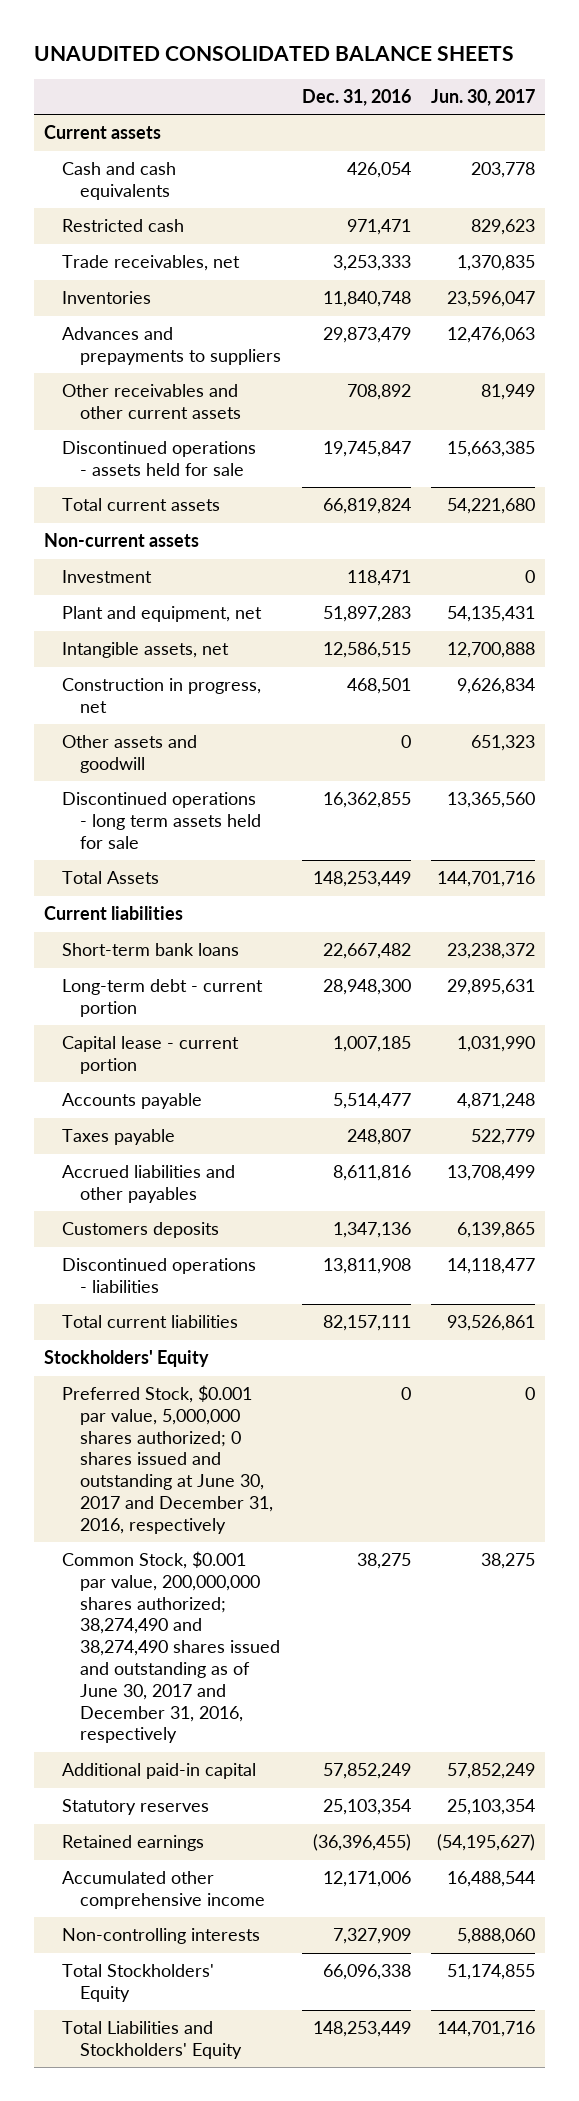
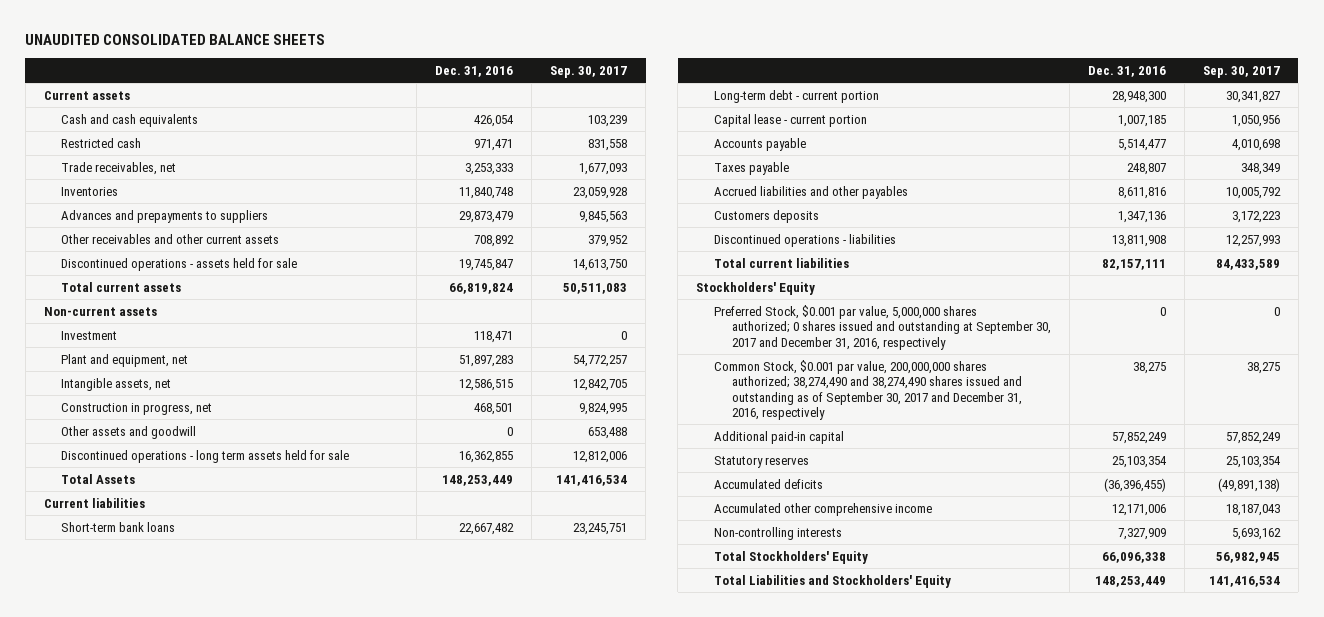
- | Dec. 31, 2016 | Jun. 30, 2017
+ | Dec. 31, 2016 | Sep. 30, 2017
- Preferred Stock, $0.001 par value, 5,000,000 shares authorized; 0 shares issued and outstanding at June 30, 2017 and December 31, 2016, respectively | 0 | 0
- Common Stock, $0.001 par value, 200,000,000 shares authorized; 38,274,490 and 38,274,490 shares issued and outstanding as of June 30, 2017 and December 31, 2016, respectively | 38,275 | 38,275
+ Preferred Stock, $0.001 par value, 5,000,000 shares authorized; 0 shares issued and outstanding at September 30, 2017 and December 31, 2016, respectively | 0 | 0
+ Common Stock, $0.001 par value, 200,000,000 shares authorized; 38,274,490 and 38,274,490 shares issued and outstanding as of September 30, 2017 and December 31, 2016, respectively | 38,275 | 38,275
- Retained earnings | (36,396,455) | (54,195,627)
+ Accumulated deficits | (36,396,455) | (49,891,138)

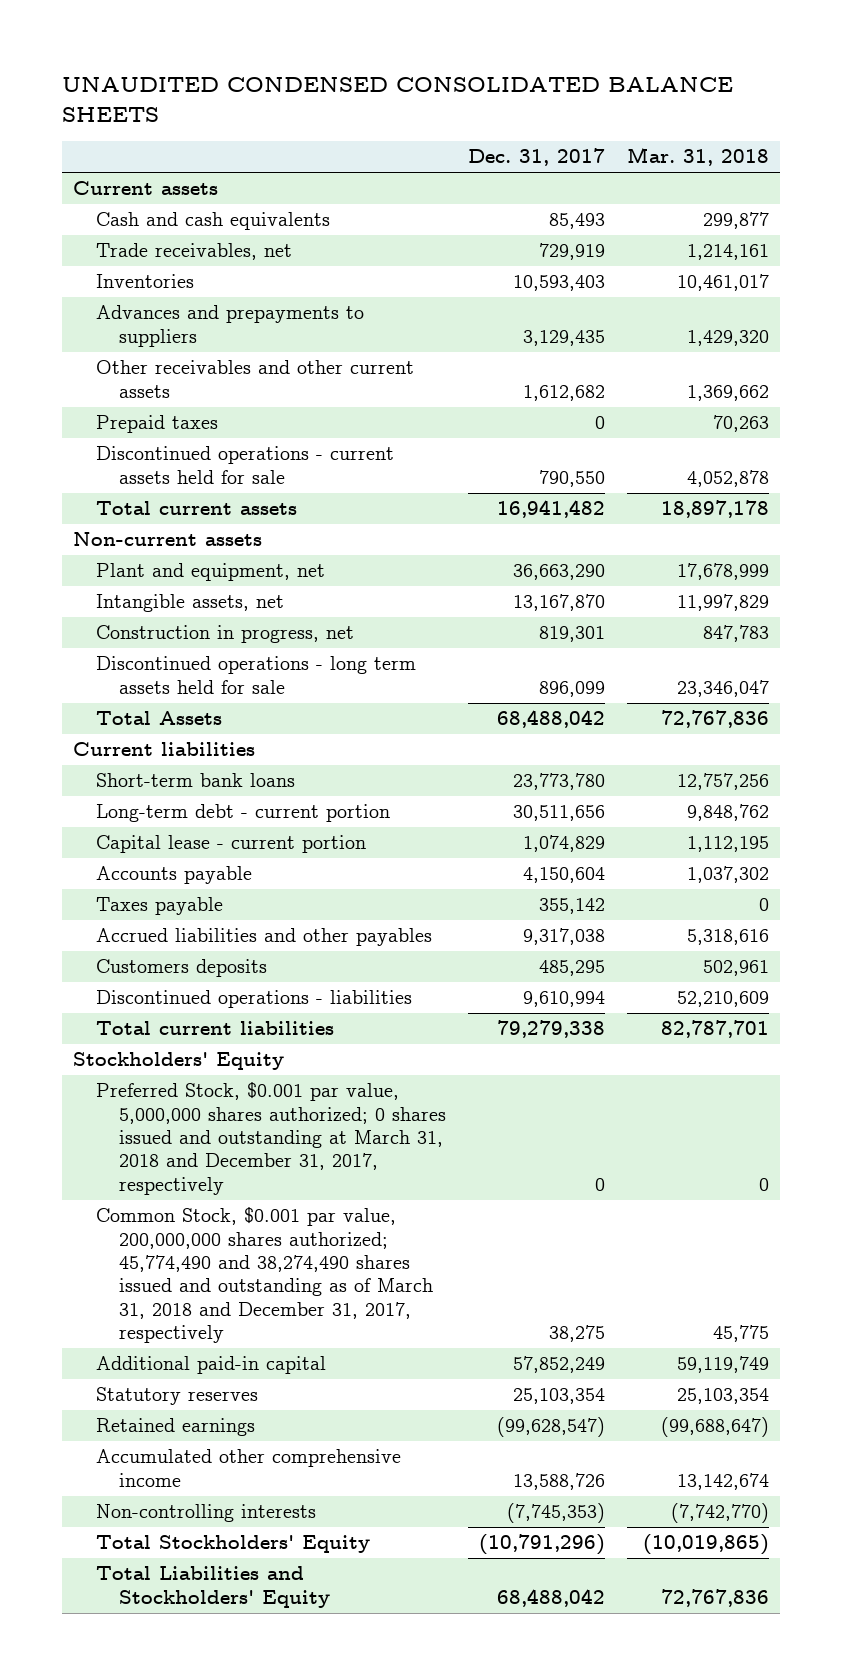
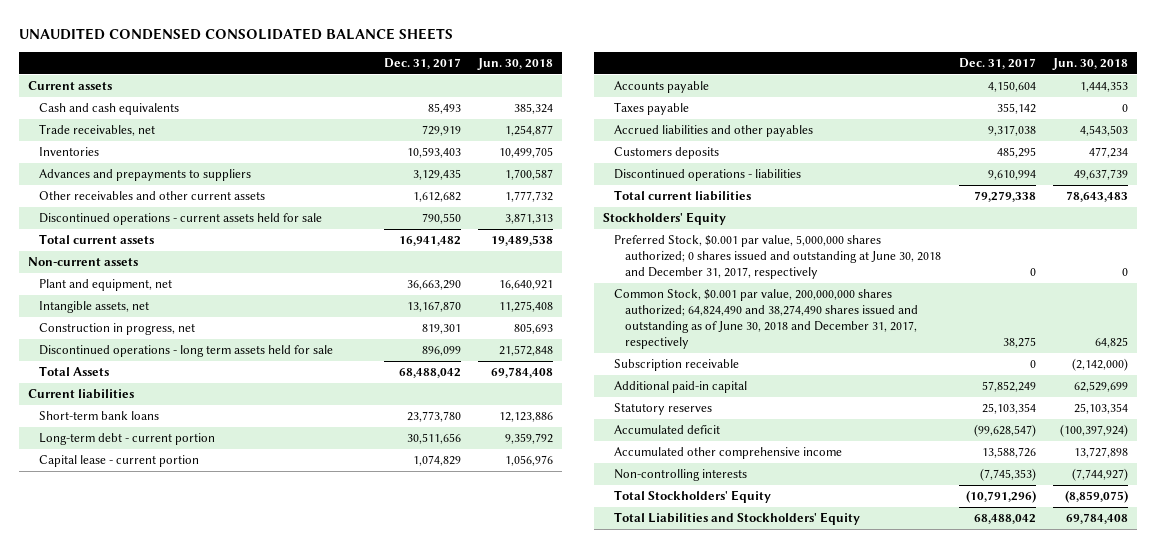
- | Dec. 31, 2017 | Mar. 31, 2018
+ | Dec. 31, 2017 | Jun. 30, 2018
- Prepaid taxes | 0 | 70,263
- Preferred Stock, $0.001 par value, 5,000,000 shares authorized; 0 shares issued and outstanding at March 31, 2018 and December 31, 2017, respectively | 0 | 0
- Common Stock, $0.001 par value, 200,000,000 shares authorized; 45,774,490 and 38,274,490 shares issued and outstanding as of March 31, 2018 and December 31, 2017, respectively | 38,275 | 45,775
+ Preferred Stock, $0.001 par value, 5,000,000 shares authorized; 0 shares issued and outstanding at June 30, 2018 and December 31, 2017, respectively | 0 | 0
+ Common Stock, $0.001 par value, 200,000,000 shares authorized; 64,824,490 and 38,274,490 shares issued and outstanding as of June 30, 2018 and December 31, 2017, respectively | 38,275 | 64,825
+ Subscription receivable | 0 | (2,142,000)
- Retained earnings | (99,628,547) | (99,688,647)
+ Accumulated deficit | (99,628,547) | (100,397,924)

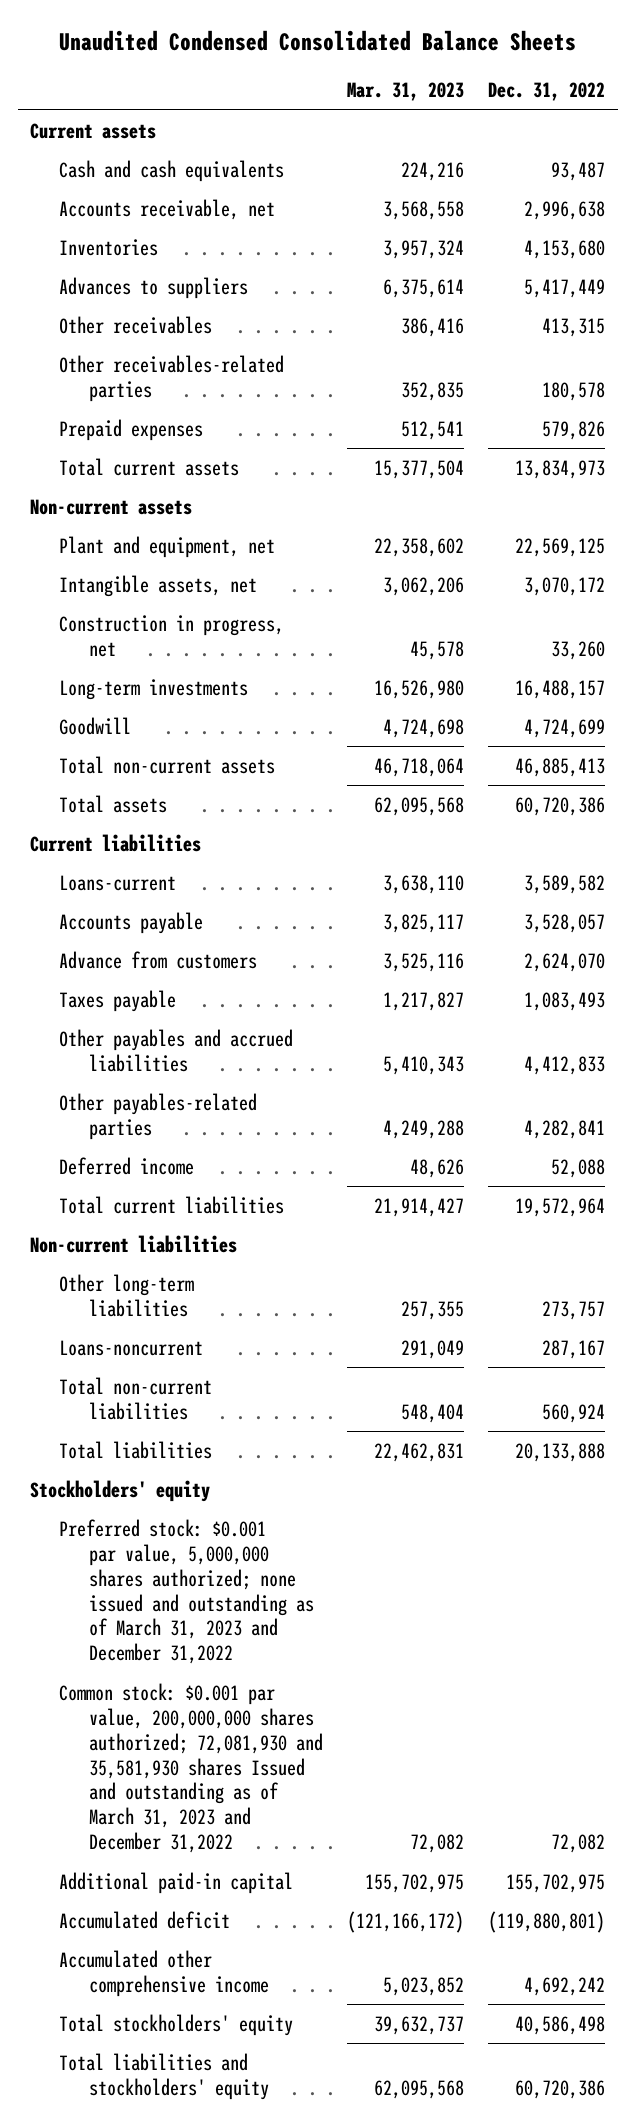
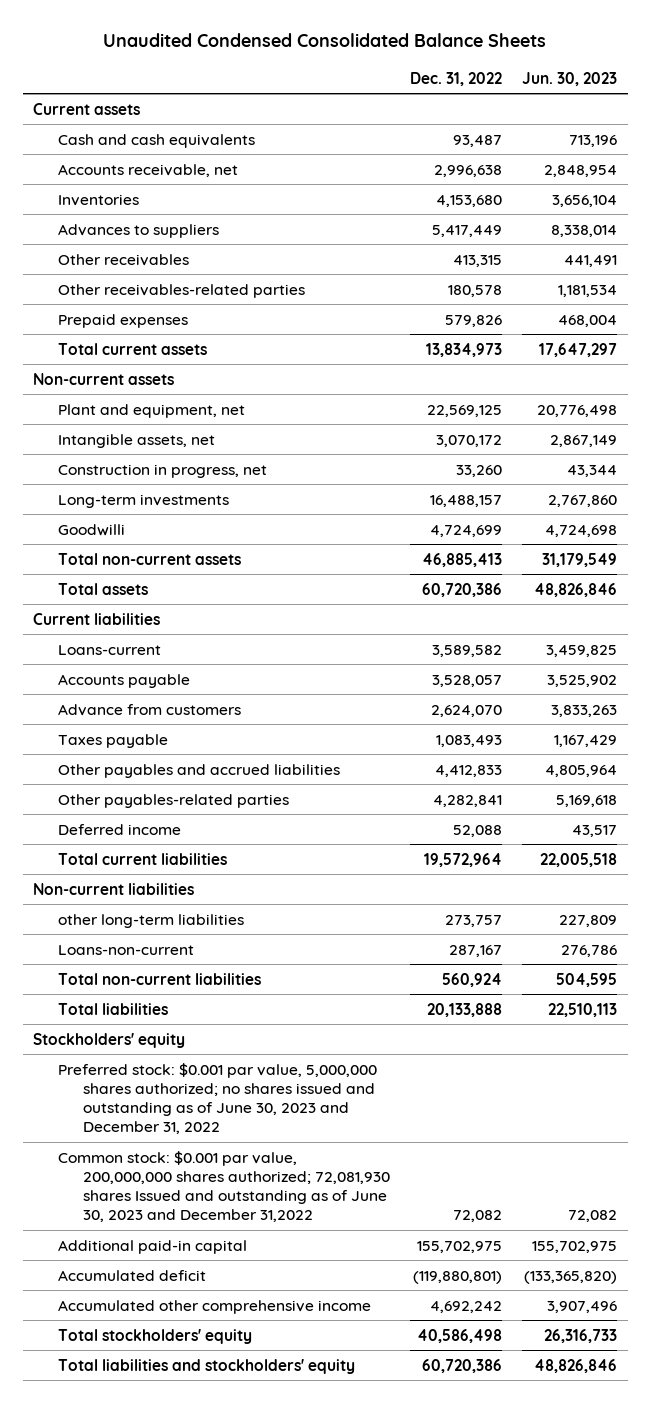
- | Mar. 31, 2023 | Dec. 31, 2022
+ | Dec. 31, 2022 | Jun. 30, 2023
- Goodwill | 4,724,698 | 4,724,699
+ Goodwilli | 4,724,699 | 4,724,698
- Other long-term liabilities | 257,355 | 273,757
- Loans-noncurrent | 291,049 | 287,167
+ other long-term liabilities | 273,757 | 227,809
+ Loans-non-current | 287,167 | 276,786
- Preferred stock: $0.001 par value, 5,000,000 shares authorized; none issued and outstanding as of March 31, 2023 and December 31,2022
- Common stock: $0.001 par value, 200,000,000 shares authorized; 72,081,930 and 35,581,930 shares Issued and outstanding as of March 31, 2023 and December 31,2022 | 72,082 | 72,082
+ Preferred stock: $0.001 par value, 5,000,000 shares authorized; no shares issued and outstanding as of June 30, 2023 and December 31, 2022
+ Common stock: $0.001 par value, 200,000,000 shares authorized; 72,081,930 shares Issued and outstanding as of June 30, 2023 and December 31,2022 | 72,082 | 72,082

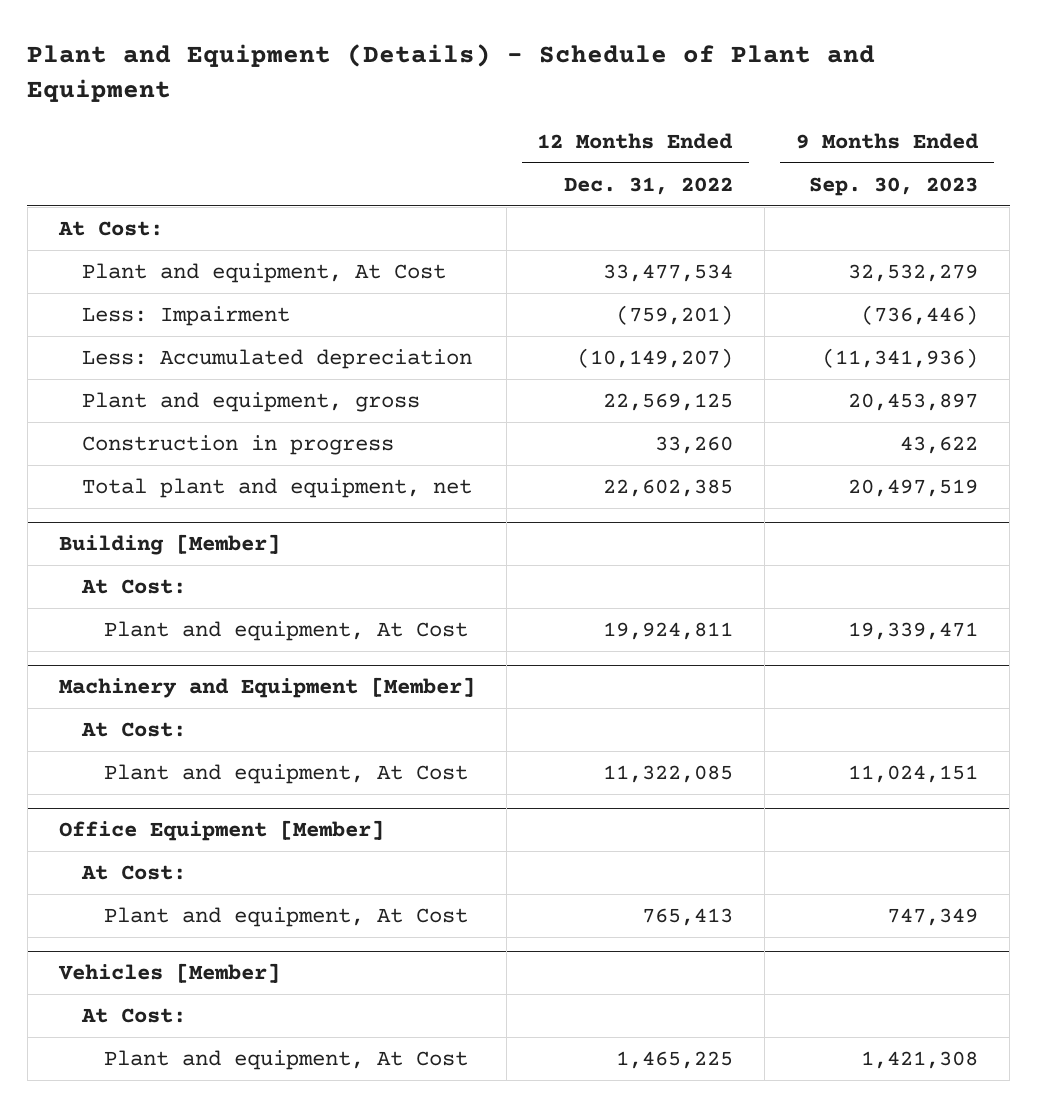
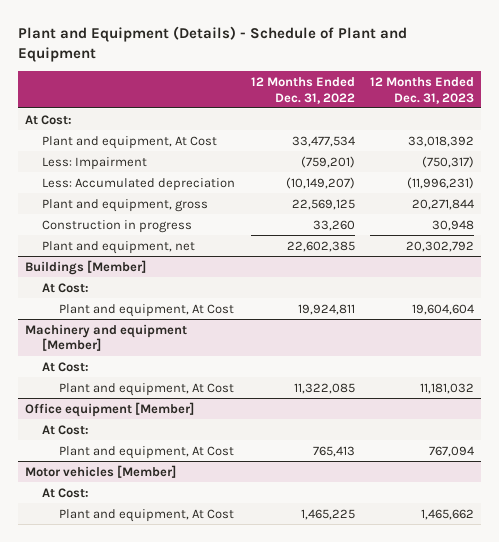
- | 12 Months Ended Dec. 31, 2022 | 9 Months Ended Sep. 30, 2023
+ | 12 Months Ended Dec. 31, 2022 | 12 Months Ended Dec. 31, 2023
- Total plant and equipment, net | 22,602,385 | 20,497,519
- Building [Member]
+ Plant and equipment, net | 22,602,385 | 20,302,792
+ Buildings [Member]
- Machinery and Equipment [Member]
+ Machinery and equipment [Member]
- Office Equipment [Member]
+ Office equipment [Member]
- Vehicles [Member]
+ Motor vehicles [Member]

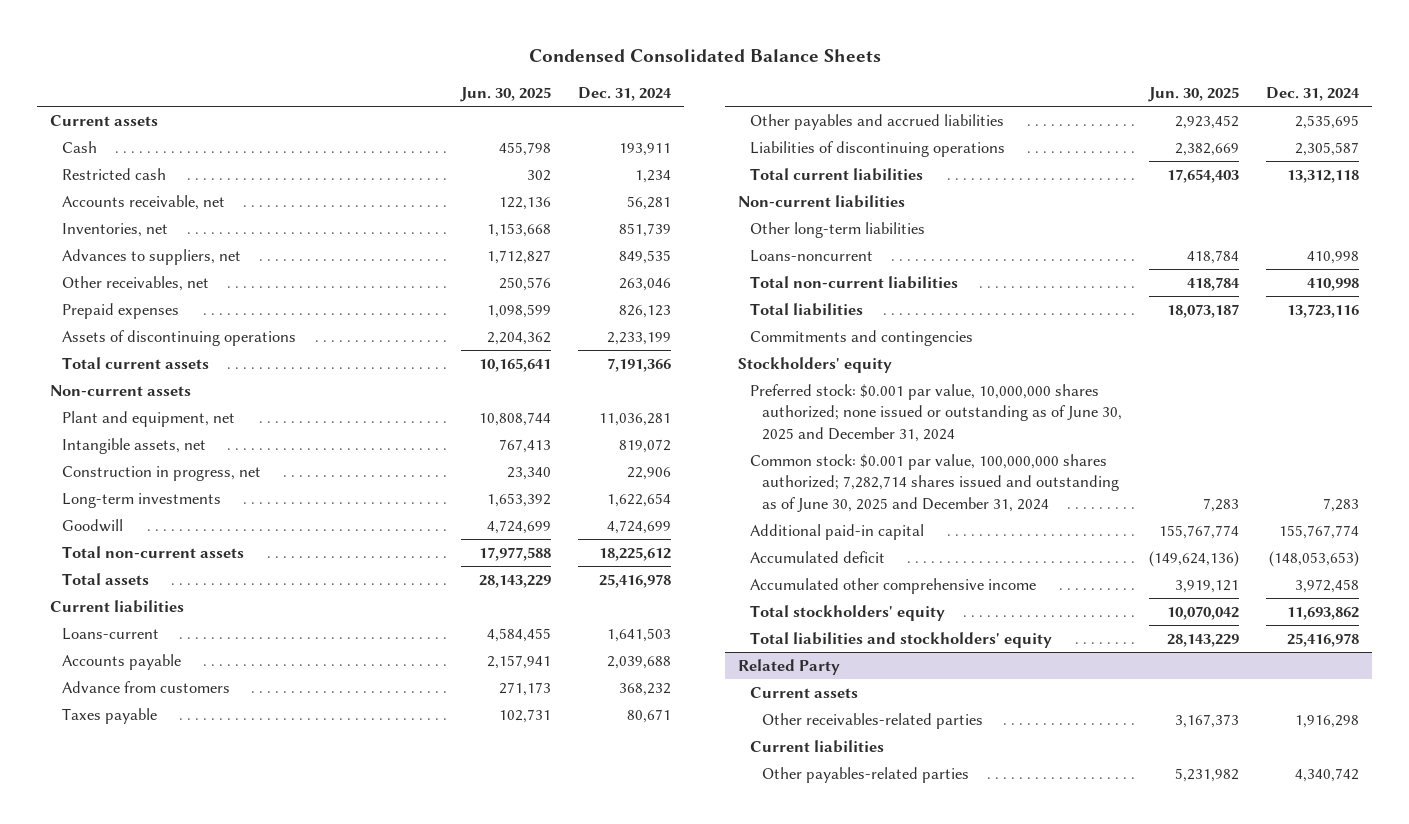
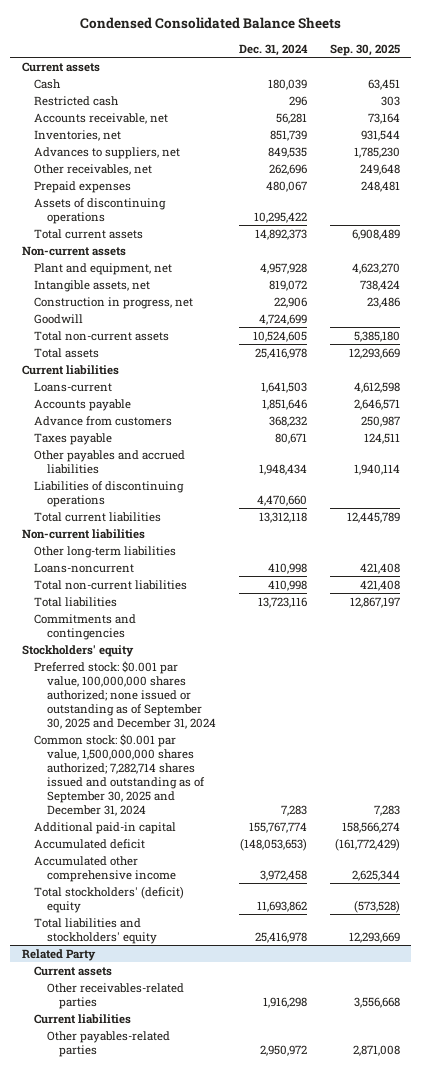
- | Jun. 30, 2025 | Dec. 31, 2024
+ | Dec. 31, 2024 | Sep. 30, 2025
- Cash | 455,798 | 193,911
- Restricted cash | 302 | 1,234
+ Cash | 180,039 | 63,451
+ Restricted cash | 296 | 303
- Other receivables, net | 250,576 | 263,046
- Prepaid expenses | 1,098,599 | 826,123
- Assets of discontinuing operations | 2,204,362 | 2,233,199
- Total current assets | 10,165,641 | 7,191,366
+ Other receivables, net | 262,696 | 249,648
+ Prepaid expenses | 480,067 | 248,481
+ Assets of discontinuing operations | 10,295,422 |
+ Total current assets | 14,892,373 | 6,908,489
- Plant and equipment, net | 10,808,744 | 11,036,281
+ Plant and equipment, net | 4,957,928 | 4,623,270
- Long-term investments | 1,653,392 | 1,622,654
- Total non-current assets | 17,977,588 | 18,225,612
+ Total non-current assets | 10,524,605 | 5,385,180
- Accounts payable | 2,157,941 | 2,039,688
+ Accounts payable | 1,851,646 | 2,646,571
- Other payables and accrued liabilities | 2,923,452 | 2,535,695
- Liabilities of discontinuing operations | 2,382,669 | 2,305,587
+ Other payables and accrued liabilities | 1,948,434 | 1,940,114
+ Liabilities of discontinuing operations | 4,470,660 |
- Preferred stock: $0.001 par value, 10,000,000 shares authorized; none issued or outstanding as of June 30, 2025 and December 31, 2024
- Common stock: $0.001 par value, 100,000,000 shares authorized; 7,282,714 shares issued and outstanding as of June 30, 2025 and December 31, 2024 | 7,283 | 7,283
+ Preferred stock: $0.001 par value, 100,000,000 shares authorized; none issued or outstanding as of September 30, 2025 and December 31, 2024
+ Common stock: $0.001 par value, 1,500,000,000 shares authorized; 7,282,714 shares issued and outstanding as of September 30, 2025 and December 31, 2024 | 7,283 | 7,283
- Total stockholders' equity | 10,070,042 | 11,693,862
+ Total stockholders' (deficit) equity | 11,693,862 | (573,528)
@ Related Party
- Other payables-related parties | 5,231,982 | 4,340,742
+ Other payables-related parties | 2,950,972 | 2,871,008

